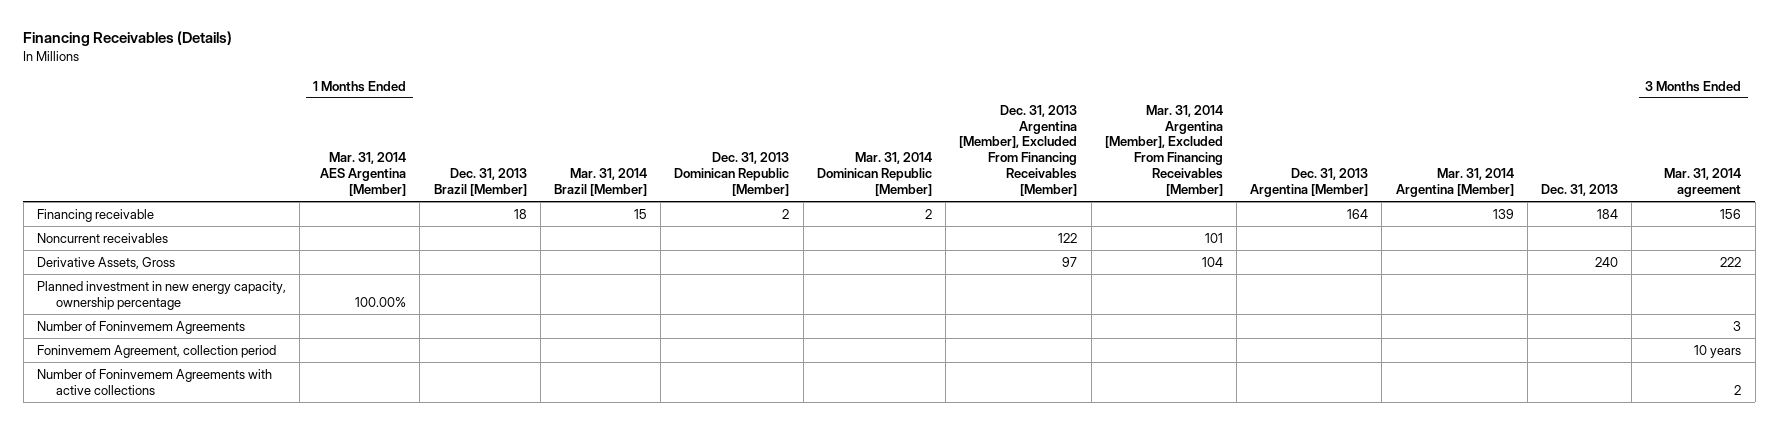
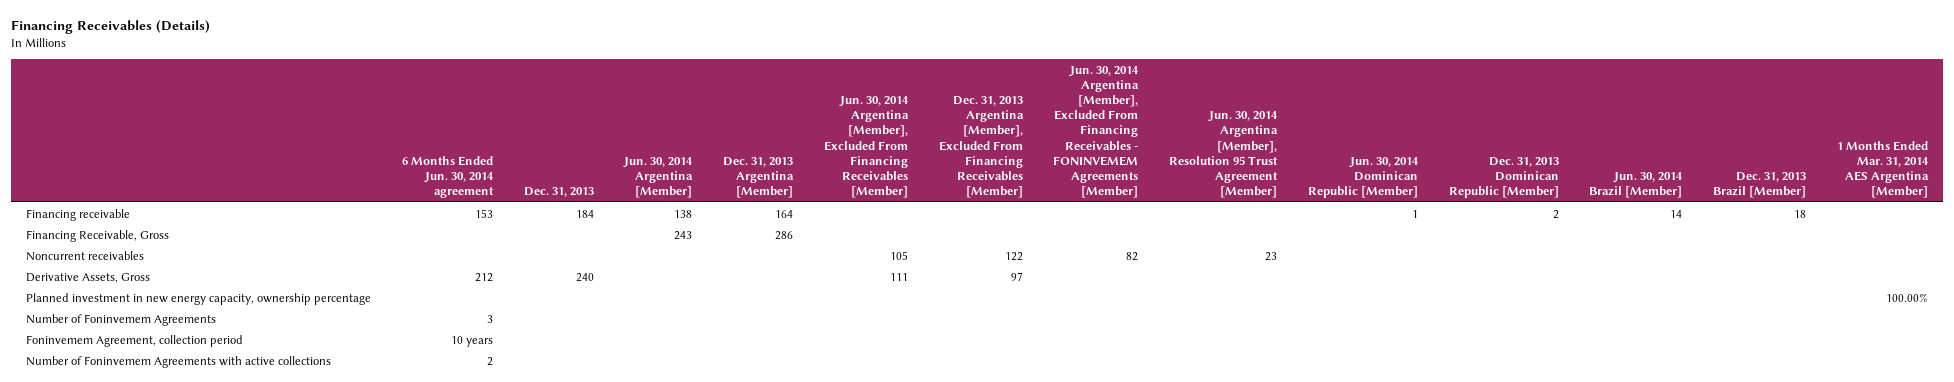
- | 1 Months Ended Mar. 31, 2014 AES Argentina [Member] | Dec. 31, 2013 Brazil [Member] | Mar. 31, 2014 Brazil [Member] | Dec. 31, 2013 Dominican Republic [Member] | Mar. 31, 2014 Dominican Republic [Member] | Dec. 31, 2013 Argentina [Member], Excluded From Financing Receivables [Member] | Mar. 31, 2014 Argentina [Member], Excluded From Financing Receivables [Member] | Dec. 31, 2013 Argentina [Member] | Mar. 31, 2014 Argentina [Member] | Dec. 31, 2013 | 3 Months Ended Mar. 31, 2014 agreement
+ | 6 Months Ended Jun. 30, 2014 agreement | Dec. 31, 2013 | Jun. 30, 2014 Argentina [Member] | Dec. 31, 2013 Argentina [Member] | Jun. 30, 2014 Argentina [Member], Excluded From Financing Receivables [Member] | Dec. 31, 2013 Argentina [Member], Excluded From Financing Receivables [Member] | Jun. 30, 2014 Argentina [Member], Excluded From Financing Receivables - FONINVEMEM Agreements [Member] | Jun. 30, 2014 Argentina [Member], Resolution 95 Trust Agreement [Member] | Jun. 30, 2014 Dominican Republic [Member] | Dec. 31, 2013 Dominican Republic [Member] | Jun. 30, 2014 Brazil [Member] | Dec. 31, 2013 Brazil [Member] | 1 Months Ended Mar. 31, 2014 AES Argentina [Member]
+ Financing Receivable, Gross | | | 243 | 286 | | | | | | | | |

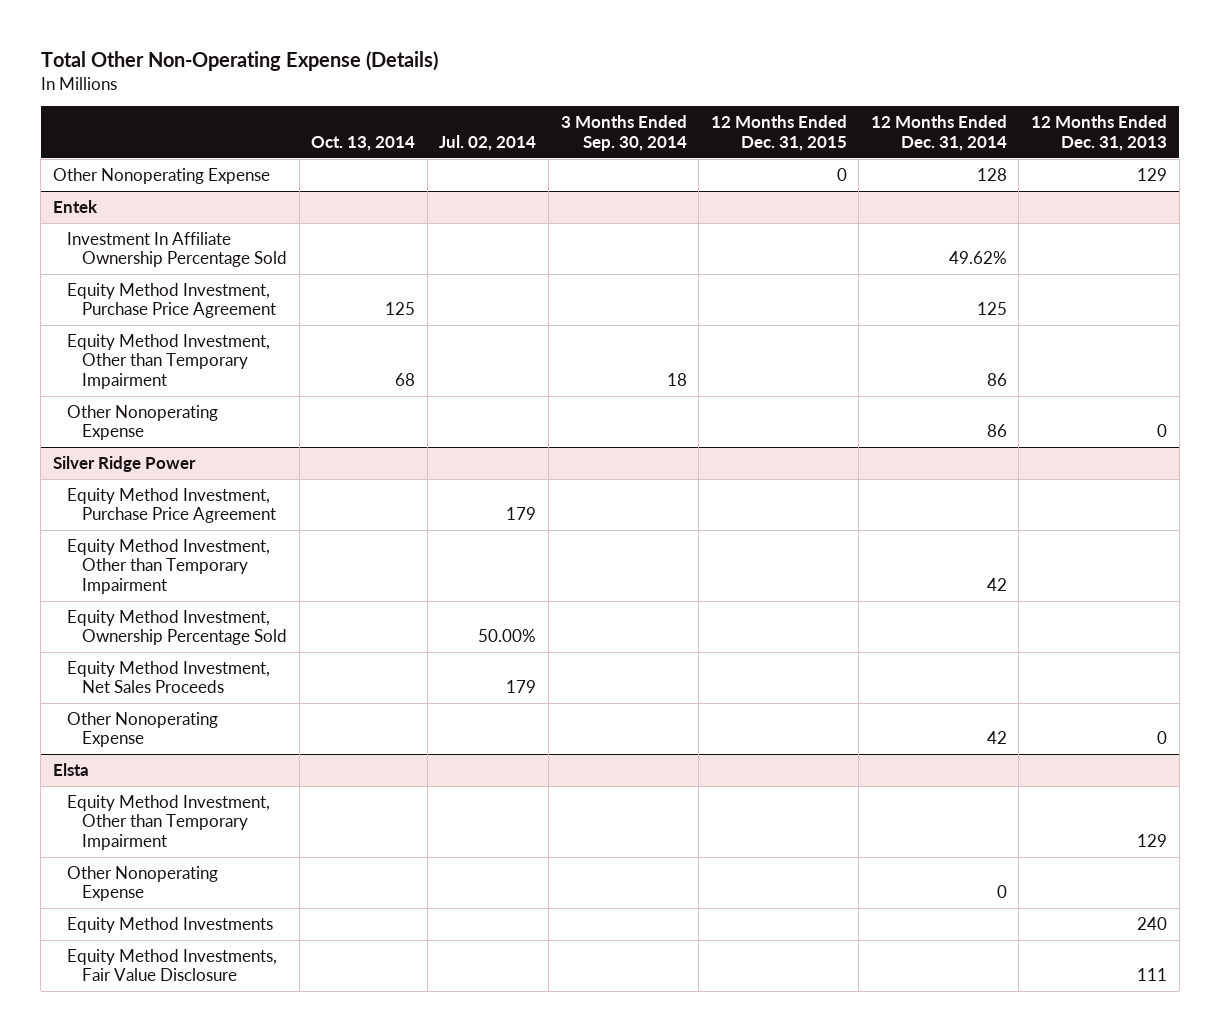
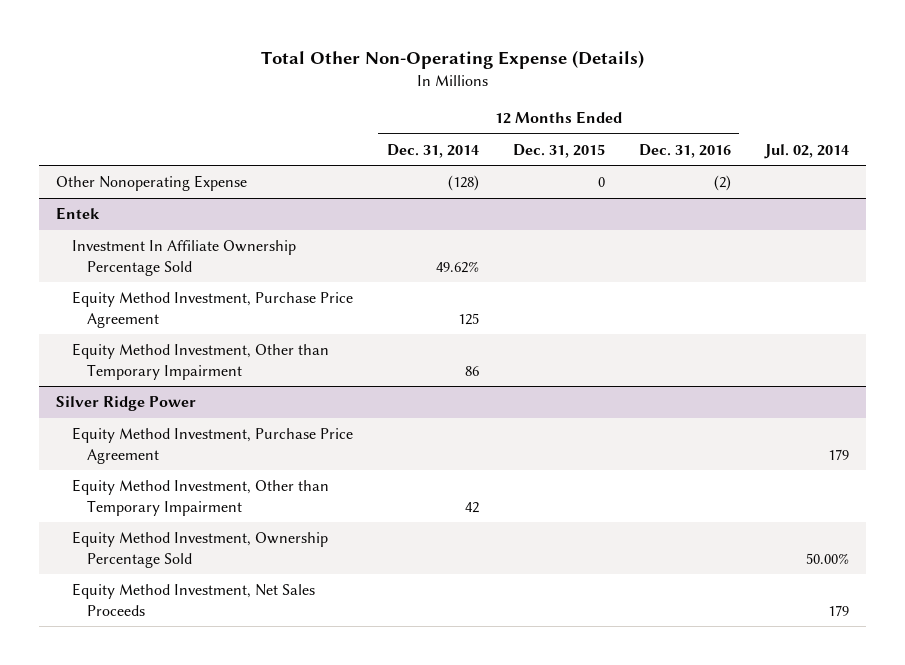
- | Oct. 13, 2014 | Jul. 02, 2014 | 3 Months Ended Sep. 30, 2014 | 12 Months Ended Dec. 31, 2015 | 12 Months Ended Dec. 31, 2014 | 12 Months Ended Dec. 31, 2013
+ | 12 Months Ended Dec. 31, 2014 | 12 Months Ended Dec. 31, 2015 | 12 Months Ended Dec. 31, 2016 | Jul. 02, 2014
- Other Nonoperating Expense | | | | 0 | 128 | 129
+ Other Nonoperating Expense | (128) | 0 | (2) |
@ Entek
- Other Nonoperating Expense | | | | | 86 | 0
@ Silver Ridge Power
- Other Nonoperating Expense | | | | | 42 | 0
- Elsta
- Equity Method Investment, Other than Temporary Impairment | | | | | | 129
- Other Nonoperating Expense | | | | | 0 |
- Equity Method Investments | | | | | | 240
- Equity Method Investments, Fair Value Disclosure | | | | | | 111

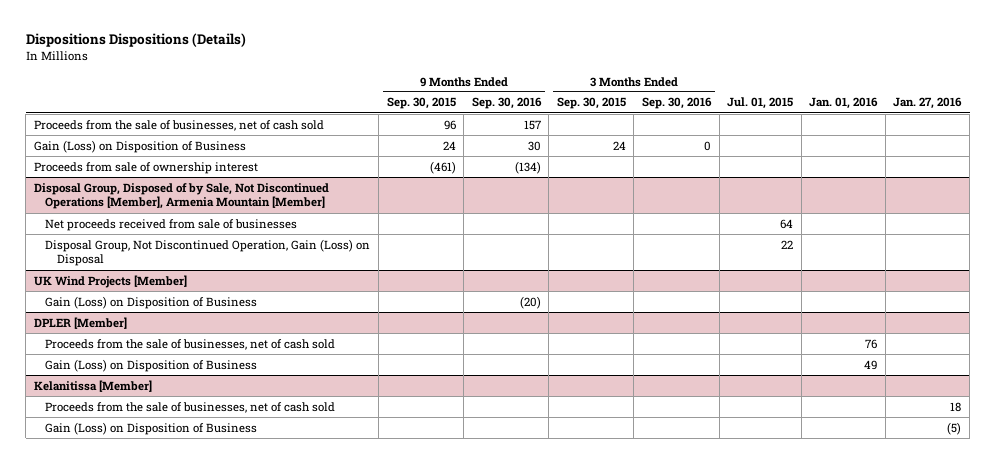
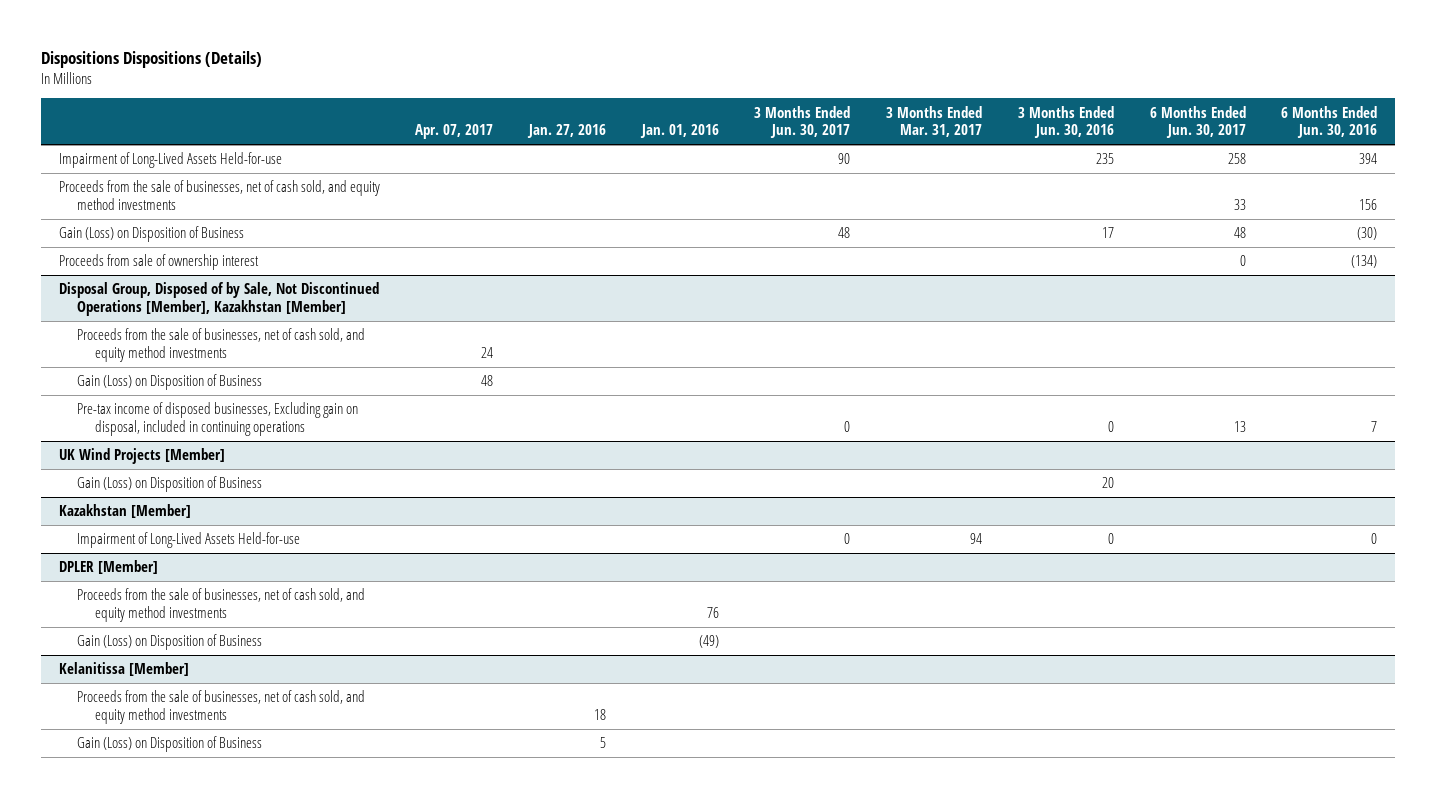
- | 9 Months Ended Sep. 30, 2015 | 9 Months Ended Sep. 30, 2016 | 3 Months Ended Sep. 30, 2015 | 3 Months Ended Sep. 30, 2016 | Jul. 01, 2015 | Jan. 01, 2016 | Jan. 27, 2016
+ | Apr. 07, 2017 | Jan. 27, 2016 | Jan. 01, 2016 | 3 Months Ended Jun. 30, 2017 | 3 Months Ended Mar. 31, 2017 | 3 Months Ended Jun. 30, 2016 | 6 Months Ended Jun. 30, 2017 | 6 Months Ended Jun. 30, 2016
- Proceeds from the sale of businesses, net of cash sold | 96 | 157 | | | | |
+ Impairment of Long-Lived Assets Held-for-use | | | | 90 | | 235 | 258 | 394
+ Proceeds from the sale of businesses, net of cash sold, and equity method investments | | | | | | | 33 | 156
- Disposal Group, Disposed of by Sale, Not Discontinued Operations [Member], Armenia Mountain [Member]
- Net proceeds received from sale of businesses | | | | | 64 | |
- Disposal Group, Not Discontinued Operation, Gain (Loss) on Disposal | | | | | 22 | |
+ Disposal Group, Disposed of by Sale, Not Discontinued Operations [Member], Kazakhstan [Member]
+ Proceeds from the sale of businesses, net of cash sold, and equity method investments | 24 | | | | | | |
+ Gain (Loss) on Disposition of Business | 48 | | | | | | |
+ Pre-tax income of disposed businesses, Excluding gain on disposal, included in continuing operations | | | | 0 | | 0 | 13 | 7
+ Kazakhstan [Member]
+ Impairment of Long-Lived Assets Held-for-use | | | | 0 | 94 | 0 | | 0
@ DPLER [Member]
- Proceeds from the sale of businesses, net of cash sold | | | | | | 76 |
- Gain (Loss) on Disposition of Business | | | | | | 49 |
+ Proceeds from the sale of businesses, net of cash sold, and equity method investments | | | 76 | | | | |
+ Gain (Loss) on Disposition of Business | | | (49) | | | | |
@ Kelanitissa [Member]
- Proceeds from the sale of businesses, net of cash sold | | | | | | | 18
- Gain (Loss) on Disposition of Business | | | | | | | (5)
+ Proceeds from the sale of businesses, net of cash sold, and equity method investments | | 18 | | | | | |
+ Gain (Loss) on Disposition of Business | | 5 | | | | | |

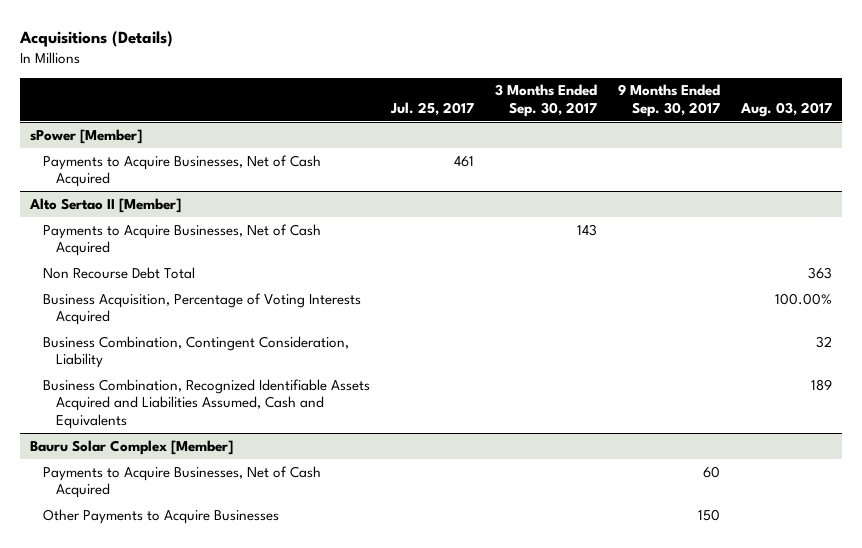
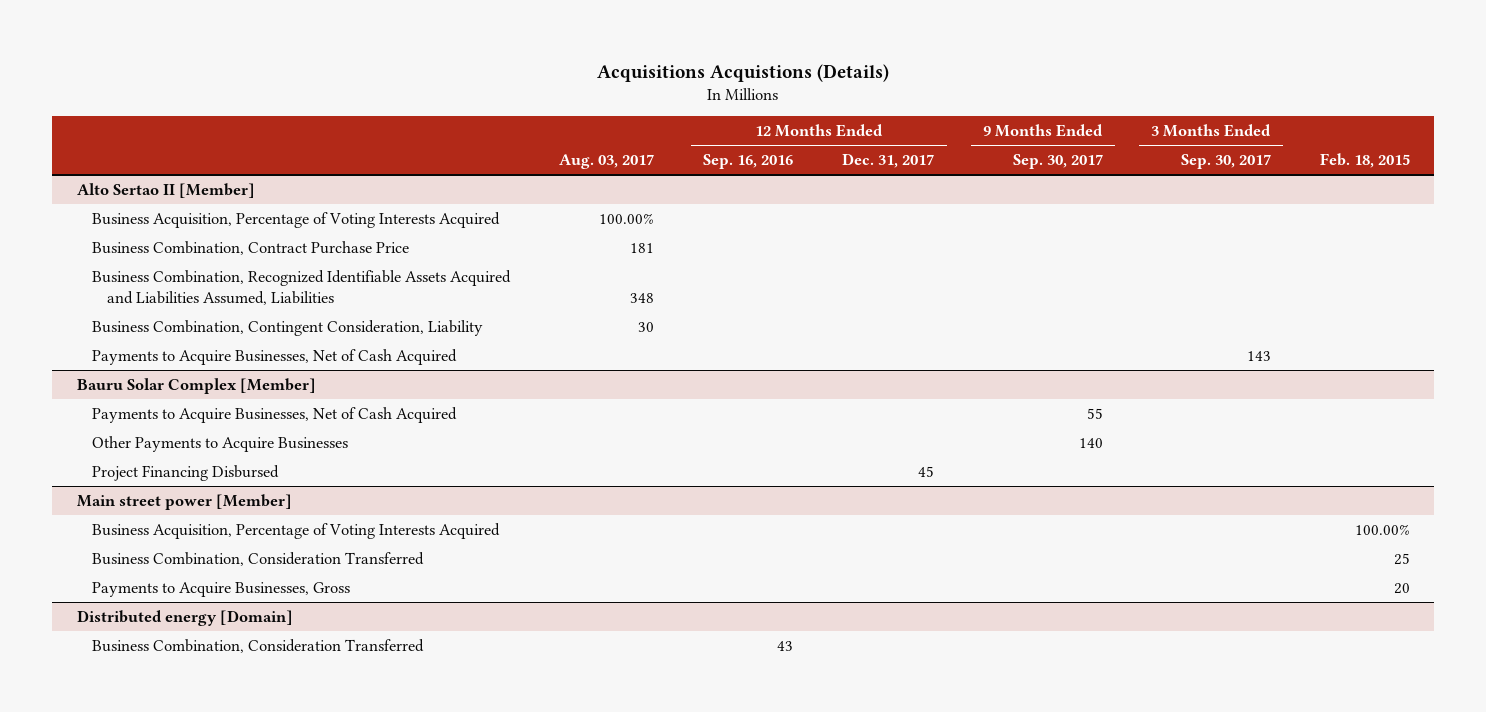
- Acquisitions (Details)
+ Acquisitions Acquistions (Details)
- | Jul. 25, 2017 | 3 Months Ended Sep. 30, 2017 | 9 Months Ended Sep. 30, 2017 | Aug. 03, 2017
+ | Aug. 03, 2017 | 12 Months Ended Sep. 16, 2016 | 12 Months Ended Dec. 31, 2017 | 9 Months Ended Sep. 30, 2017 | 3 Months Ended Sep. 30, 2017 | Feb. 18, 2015
- sPower [Member]
- Payments to Acquire Businesses, Net of Cash Acquired | 461 | | |
@ Alto Sertao II [Member]
- Non Recourse Debt Total | | | | 363
- Business Combination, Contingent Consideration, Liability | | | | 32
- Business Combination, Recognized Identifiable Assets Acquired and Liabilities Assumed, Cash and Equivalents | | | | 189
+ Business Combination, Contract Purchase Price | 181 | | | | |
+ Business Combination, Recognized Identifiable Assets Acquired and Liabilities Assumed, Liabilities | 348 | | | | |
+ Business Combination, Contingent Consideration, Liability | 30 | | | | |
moved down: Payments to Acquire Businesses, Net of Cash Acquired | | | | | 143 |
@ Bauru Solar Complex [Member]
- Payments to Acquire Businesses, Net of Cash Acquired | | | 60 |
- Other Payments to Acquire Businesses | | | 150 |
+ Payments to Acquire Businesses, Net of Cash Acquired | | | | 55 | |
+ Other Payments to Acquire Businesses | | | | 140 | |
+ Project Financing Disbursed | | | 45 | | |
+ Main street power [Member]
+ Business Acquisition, Percentage of Voting Interests Acquired | | | | | | 100.00%
+ Business Combination, Consideration Transferred | | | | | | 25
+ Payments to Acquire Businesses, Gross | | | | | | 20
+ Distributed energy [Domain]
+ Business Combination, Consideration Transferred | | 43 | | | |

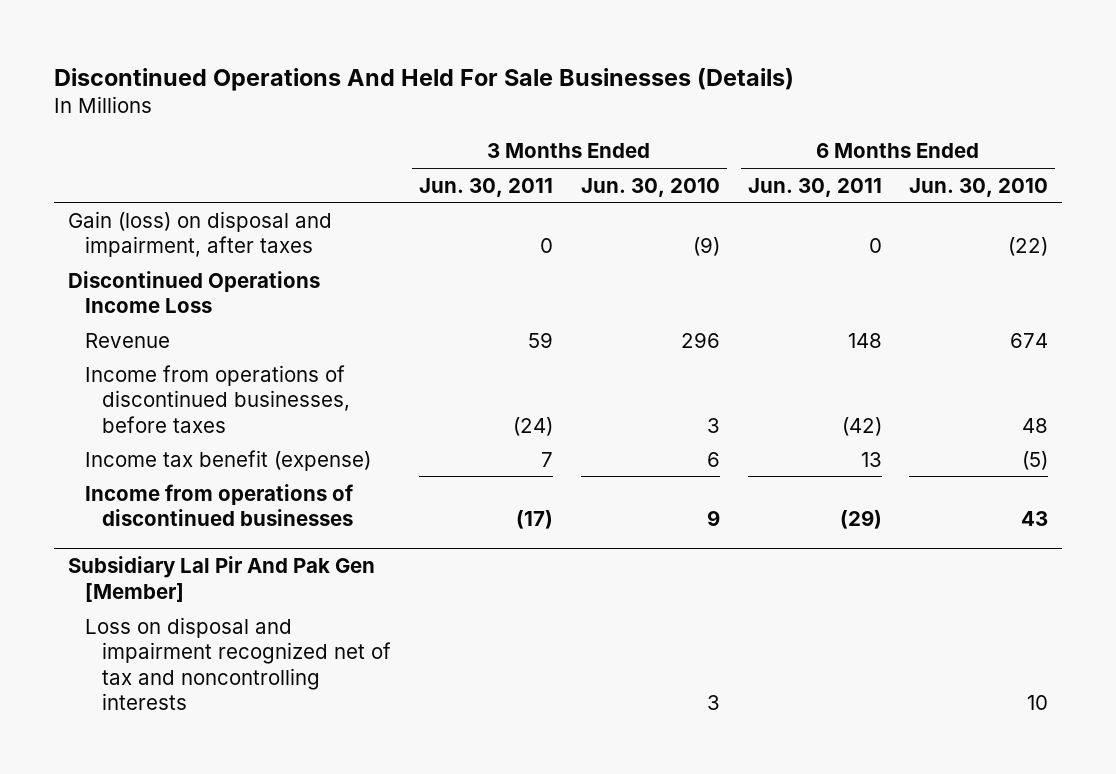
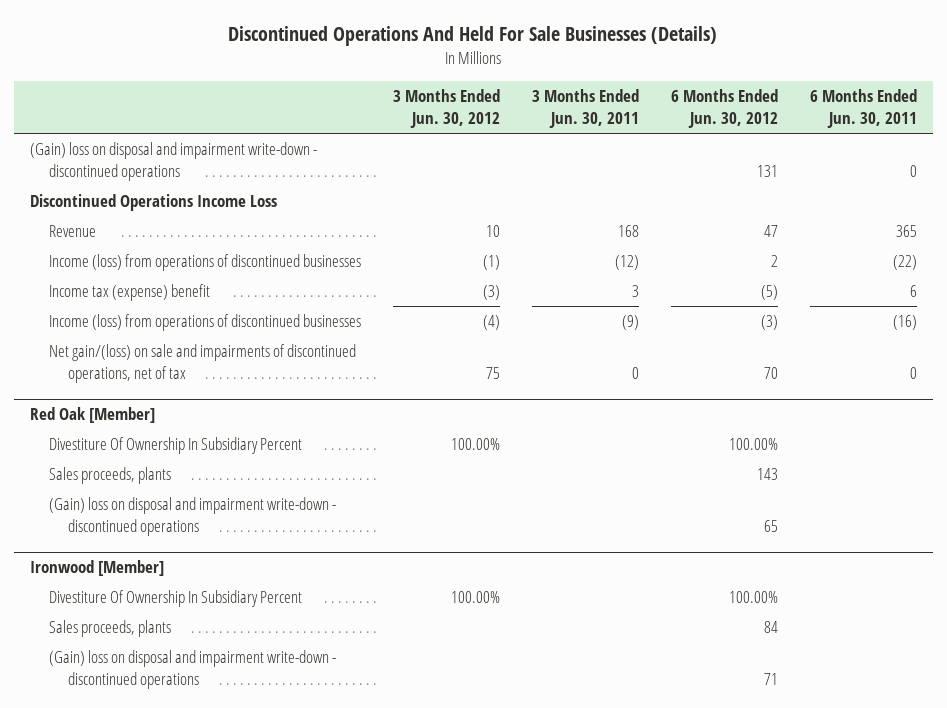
- | 3 Months Ended Jun. 30, 2011 | 3 Months Ended Jun. 30, 2010 | 6 Months Ended Jun. 30, 2011 | 6 Months Ended Jun. 30, 2010
+ | 3 Months Ended Jun. 30, 2012 | 3 Months Ended Jun. 30, 2011 | 6 Months Ended Jun. 30, 2012 | 6 Months Ended Jun. 30, 2011
- Gain (loss) on disposal and impairment, after taxes | 0 | (9) | 0 | (22)
+ (Gain) loss on disposal and impairment write-down - discontinued operations | | | 131 | 0
- Revenue | 59 | 296 | 148 | 674
- Income from operations of discontinued businesses, before taxes | (24) | 3 | (42) | 48
- Income tax benefit (expense) | 7 | 6 | 13 | (5)
- Income from operations of discontinued businesses | (17) | 9 | (29) | 43
- Subsidiary Lal Pir And Pak Gen [Member]
- Loss on disposal and impairment recognized net of tax and noncontrolling interests | | 3 | | 10
+ Revenue | 10 | 168 | 47 | 365
+ Income (loss) from operations of discontinued businesses | (1) | (12) | 2 | (22)
+ Income tax (expense) benefit | (3) | 3 | (5) | 6
+ Income (loss) from operations of discontinued businesses | (4) | (9) | (3) | (16)
+ Net gain/(loss) on sale and impairments of discontinued operations, net of tax | 75 | 0 | 70 | 0
+ Red Oak [Member]
+ Divestiture Of Ownership In Subsidiary Percent | 100.00% | | 100.00% |
+ Sales proceeds, plants | | | 143 |
+ (Gain) loss on disposal and impairment write-down - discontinued operations | | | 65 |
+ Ironwood [Member]
+ Divestiture Of Ownership In Subsidiary Percent | 100.00% | | 100.00% |
+ Sales proceeds, plants | | | 84 |
+ (Gain) loss on disposal and impairment write-down - discontinued operations | | | 71 |

